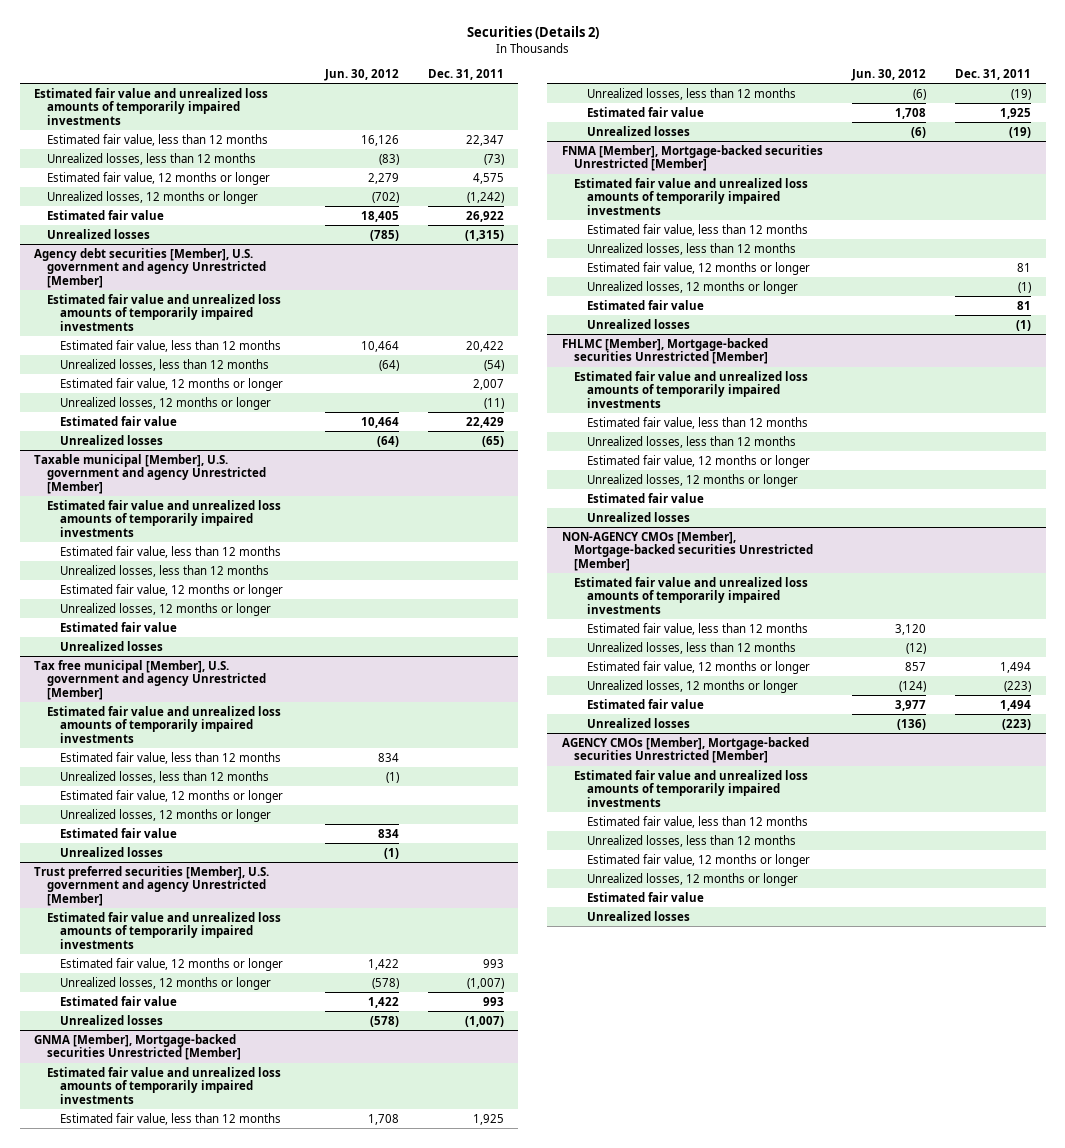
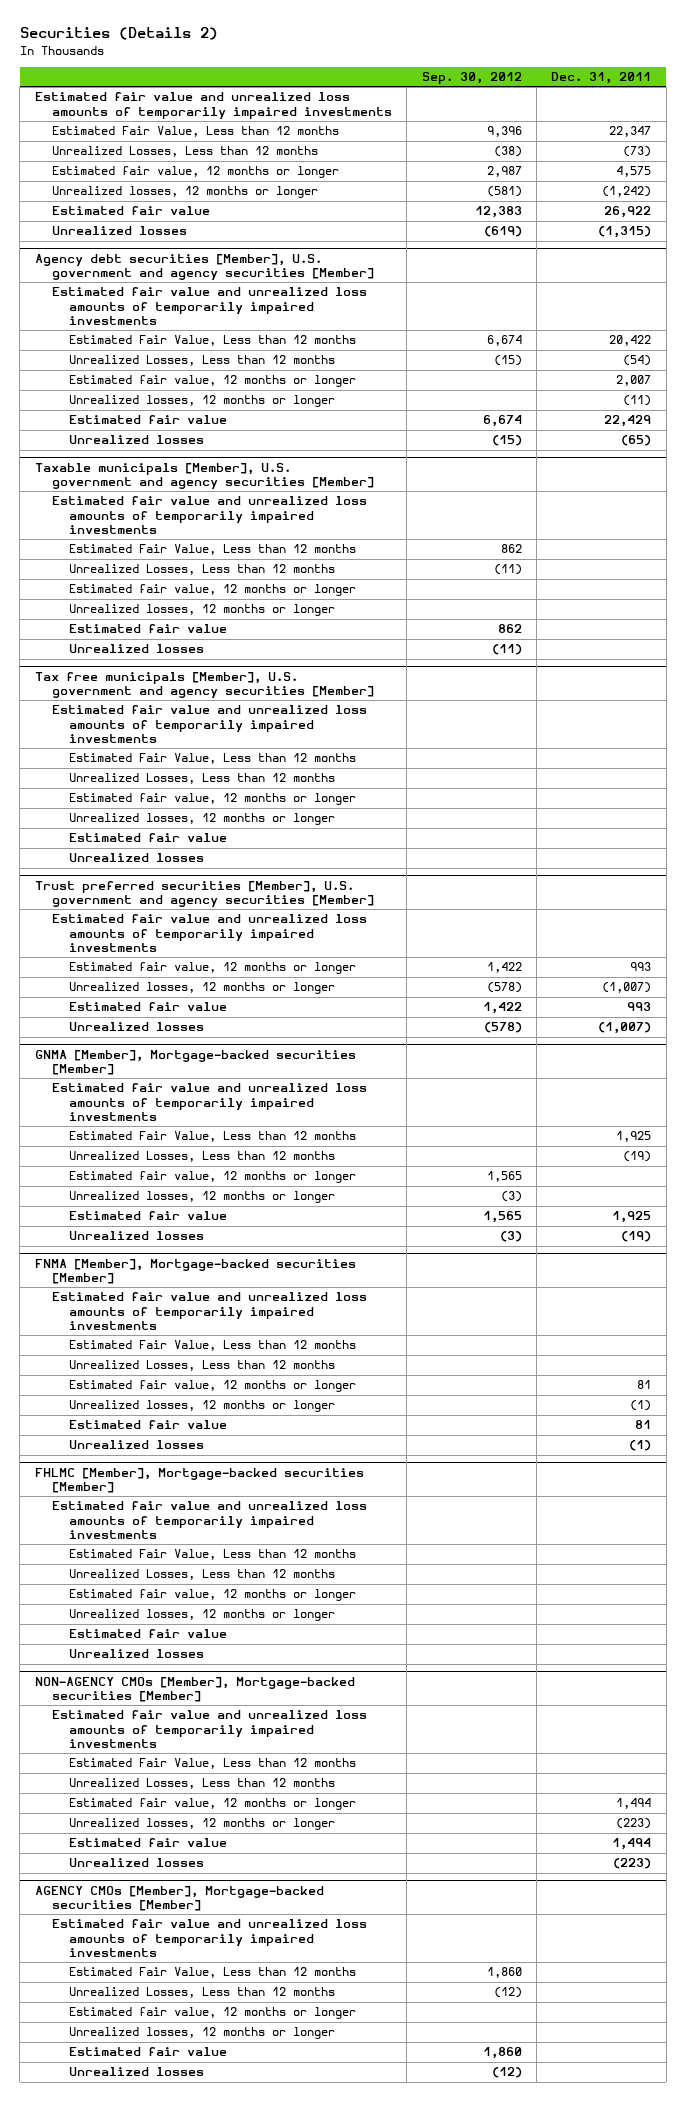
- | Jun. 30, 2012 | Dec. 31, 2011
+ | Sep. 30, 2012 | Dec. 31, 2011
- Estimated fair value, less than 12 months | 16,126 | 22,347
- Unrealized losses, less than 12 months | (83) | (73)
+ Estimated Fair Value, Less than 12 months | 9,396 | 22,347
+ Unrealized Losses, Less than 12 months | (38) | (73)
- Agency debt securities [Member], U.S. government and agency Unrestricted [Member]
+ Agency debt securities [Member], U.S. government and agency securities [Member]
- Estimated fair value, less than 12 months | 10,464 | 20,422
- Unrealized losses, less than 12 months | (64) | (54)
+ Estimated Fair Value, Less than 12 months | 6,674 | 20,422
+ Unrealized Losses, Less than 12 months | (15) | (54)
- Taxable municipal [Member], U.S. government and agency Unrestricted [Member]
+ Taxable municipals [Member], U.S. government and agency securities [Member]
- Estimated fair value, less than 12 months
- Unrealized losses, less than 12 months
+ Estimated Fair Value, Less than 12 months | 862 |
+ Unrealized Losses, Less than 12 months | (11) |
- Tax free municipal [Member], U.S. government and agency Unrestricted [Member]
+ Tax free municipals [Member], U.S. government and agency securities [Member]
- Estimated fair value, less than 12 months | 834 |
- Unrealized losses, less than 12 months | (1) |
+ Estimated Fair Value, Less than 12 months
+ Unrealized Losses, Less than 12 months
- Trust preferred securities [Member], U.S. government and agency Unrestricted [Member]
+ Trust preferred securities [Member], U.S. government and agency securities [Member]
- GNMA [Member], Mortgage-backed securities Unrestricted [Member]
+ GNMA [Member], Mortgage-backed securities [Member]
- Estimated fair value, less than 12 months | 1,708 | 1,925
- Unrealized losses, less than 12 months | (6) | (19)
+ Estimated Fair Value, Less than 12 months | | 1,925
+ Unrealized Losses, Less than 12 months | | (19)
+ Estimated fair value, 12 months or longer | 1,565 |
+ Unrealized losses, 12 months or longer | (3) |
- FNMA [Member], Mortgage-backed securities Unrestricted [Member]
+ FNMA [Member], Mortgage-backed securities [Member]
- Estimated fair value, less than 12 months
- Unrealized losses, less than 12 months
+ Estimated Fair Value, Less than 12 months
+ Unrealized Losses, Less than 12 months
- FHLMC [Member], Mortgage-backed securities Unrestricted [Member]
+ FHLMC [Member], Mortgage-backed securities [Member]
- Estimated fair value, less than 12 months
- Unrealized losses, less than 12 months
+ Estimated Fair Value, Less than 12 months
+ Unrealized Losses, Less than 12 months
- NON-AGENCY CMOs [Member], Mortgage-backed securities Unrestricted [Member]
+ NON-AGENCY CMOs [Member], Mortgage-backed securities [Member]
- Estimated fair value, less than 12 months | 3,120 |
- Unrealized losses, less than 12 months | (12) |
+ Estimated Fair Value, Less than 12 months
+ Unrealized Losses, Less than 12 months
- AGENCY CMOs [Member], Mortgage-backed securities Unrestricted [Member]
+ AGENCY CMOs [Member], Mortgage-backed securities [Member]
- Estimated fair value, less than 12 months
- Unrealized losses, less than 12 months
+ Estimated Fair Value, Less than 12 months | 1,860 |
+ Unrealized Losses, Less than 12 months | (12) |

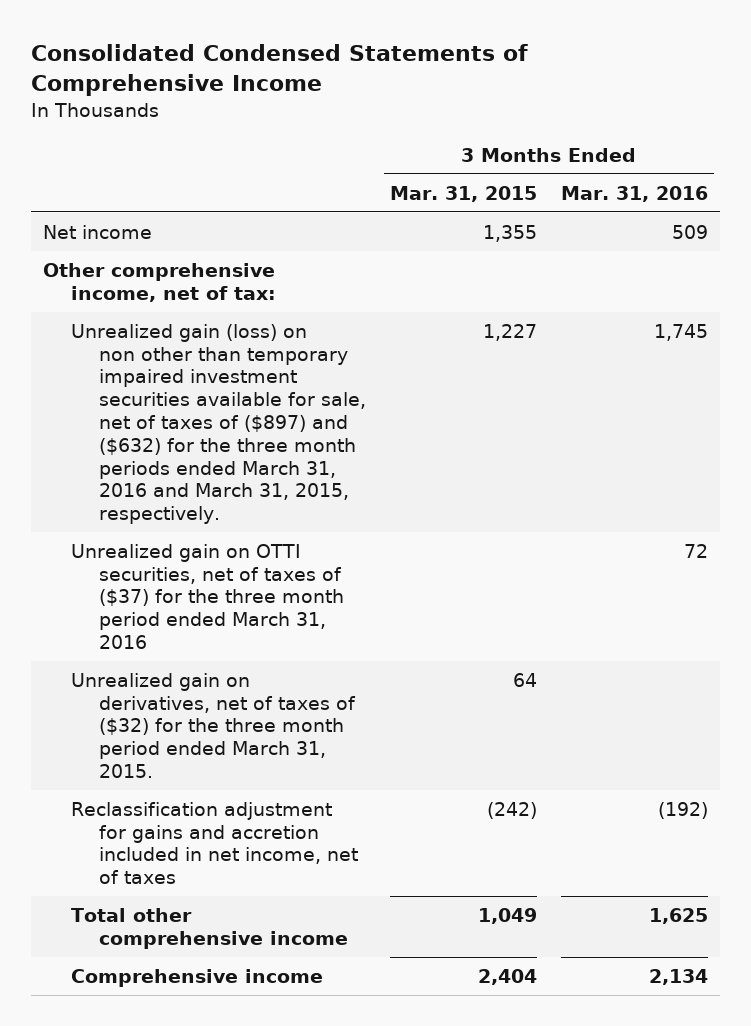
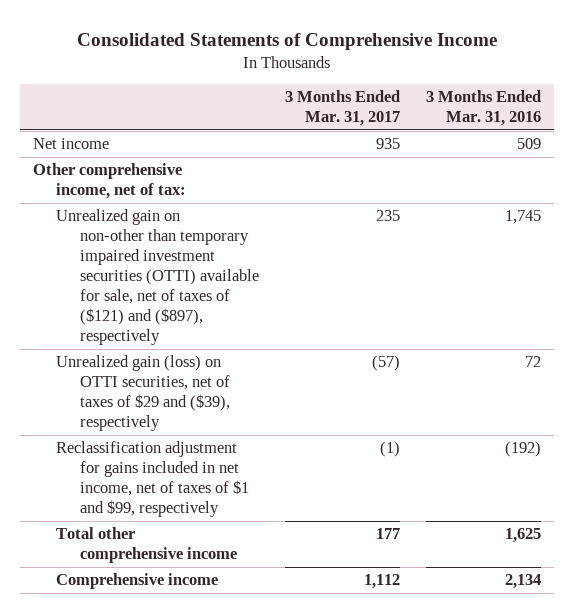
- Consolidated Condensed Statements of Comprehensive Income
+ Consolidated Statements of Comprehensive Income
- | 3 Months Ended Mar. 31, 2015 | 3 Months Ended Mar. 31, 2016
+ | 3 Months Ended Mar. 31, 2017 | 3 Months Ended Mar. 31, 2016
- Unrealized gain (loss) on non other than temporary impaired investment securities available for sale, net of taxes of ($897) and ($632) for the three month periods ended March 31, 2016 and March 31, 2015, respectively. | 1,227 | 1,745
- Unrealized gain on OTTI securities, net of taxes of ($37) for the three month period ended March 31, 2016 | | 72
- Unrealized gain on derivatives, net of taxes of ($32) for the three month period ended March 31, 2015. | 64 |
- Reclassification adjustment for gains and accretion included in net income, net of taxes | (242) | (192)
+ Unrealized gain on non-other than temporary impaired investment securities (OTTI) available for sale, net of taxes of ($121) and ($897), respectively | 235 | 1,745
+ Unrealized gain (loss) on OTTI securities, net of taxes of $29 and ($39), respectively | (57) | 72
+ Reclassification adjustment for gains included in net income, net of taxes of $1 and $99, respectively | (1) | (192)

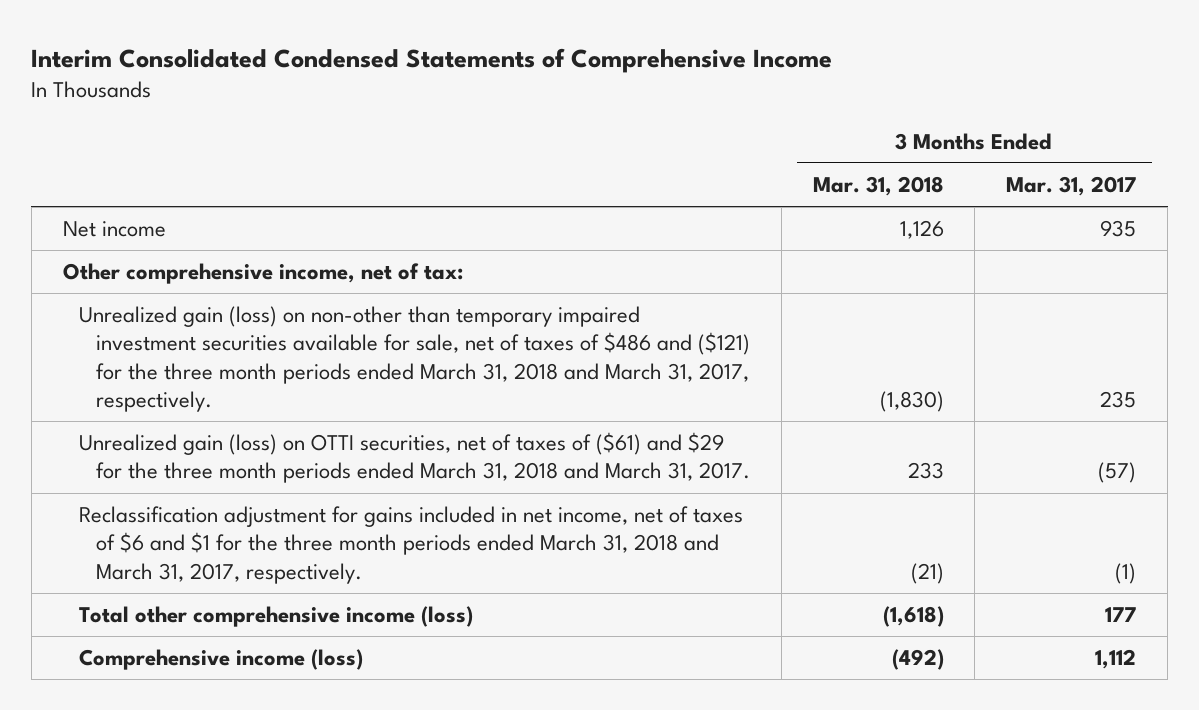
- Consolidated Statements of Comprehensive Income
+ Interim Consolidated Condensed Statements of Comprehensive Income
- | 3 Months Ended Mar. 31, 2017 | 3 Months Ended Mar. 31, 2016
+ | 3 Months Ended Mar. 31, 2018 | 3 Months Ended Mar. 31, 2017
- Unrealized gain on non-other than temporary impaired investment securities (OTTI) available for sale, net of taxes of ($121) and ($897), respectively | 235 | 1,745
- Unrealized gain (loss) on OTTI securities, net of taxes of $29 and ($39), respectively | (57) | 72
- Reclassification adjustment for gains included in net income, net of taxes of $1 and $99, respectively | (1) | (192)
- Total other comprehensive income | 177 | 1,625
- Comprehensive income | 1,112 | 2,134
+ Unrealized gain (loss) on non-other than temporary impaired investment securities available for sale, net of taxes of $486 and ($121) for the three month periods ended March 31, 2018 and March 31, 2017, respectively. | (1,830) | 235
+ Unrealized gain (loss) on OTTI securities, net of taxes of ($61) and $29 for the three month periods ended March 31, 2018 and March 31, 2017. | 233 | (57)
+ Reclassification adjustment for gains included in net income, net of taxes of $6 and $1 for the three month periods ended March 31, 2018 and March 31, 2017, respectively. | (21) | (1)
+ Total other comprehensive income (loss) | (1,618) | 177
+ Comprehensive income (loss) | (492) | 1,112

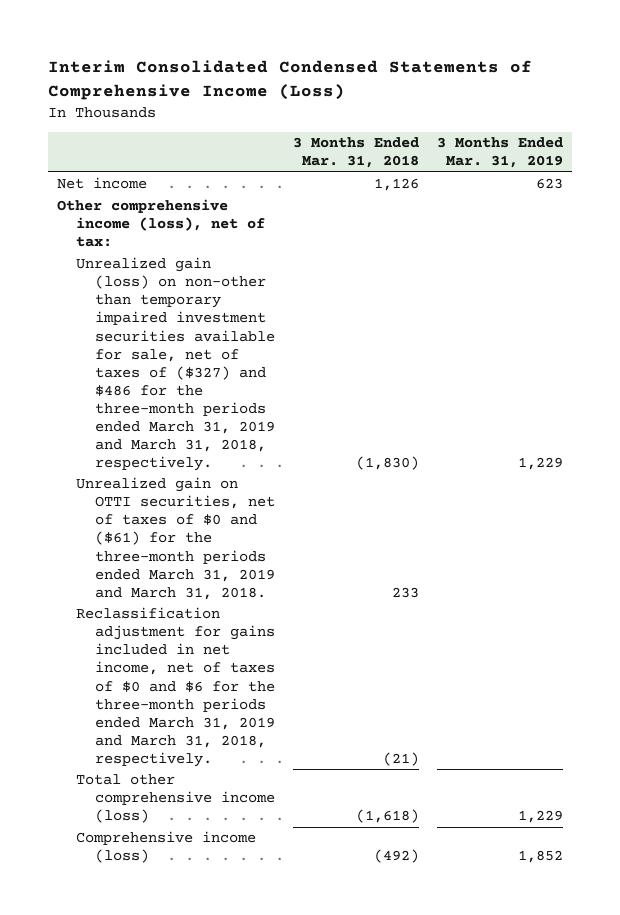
- Interim Consolidated Condensed Statements of Comprehensive Income
+ Interim Consolidated Condensed Statements of Comprehensive Income (Loss)
- | 3 Months Ended Mar. 31, 2018 | 3 Months Ended Mar. 31, 2017
+ | 3 Months Ended Mar. 31, 2018 | 3 Months Ended Mar. 31, 2019
- Other comprehensive income, net of tax:
- Unrealized gain (loss) on non-other than temporary impaired investment securities available for sale, net of taxes of $486 and ($121) for the three month periods ended March 31, 2018 and March 31, 2017, respectively. | (1,830) | 235
- Unrealized gain (loss) on OTTI securities, net of taxes of ($61) and $29 for the three month periods ended March 31, 2018 and March 31, 2017. | 233 | (57)
- Reclassification adjustment for gains included in net income, net of taxes of $6 and $1 for the three month periods ended March 31, 2018 and March 31, 2017, respectively. | (21) | (1)
+ Other comprehensive income (loss), net of tax:
+ Unrealized gain (loss) on non-other than temporary impaired investment securities available for sale, net of taxes of ($327) and $486 for the three-month periods ended March 31, 2019 and March 31, 2018, respectively. | (1,830) | 1,229
+ Unrealized gain on OTTI securities, net of taxes of $0 and ($61) for the three-month periods ended March 31, 2019 and March 31, 2018. | 233 |
+ Reclassification adjustment for gains included in net income, net of taxes of $0 and $6 for the three-month periods ended March 31, 2019 and March 31, 2018, respectively. | (21) |

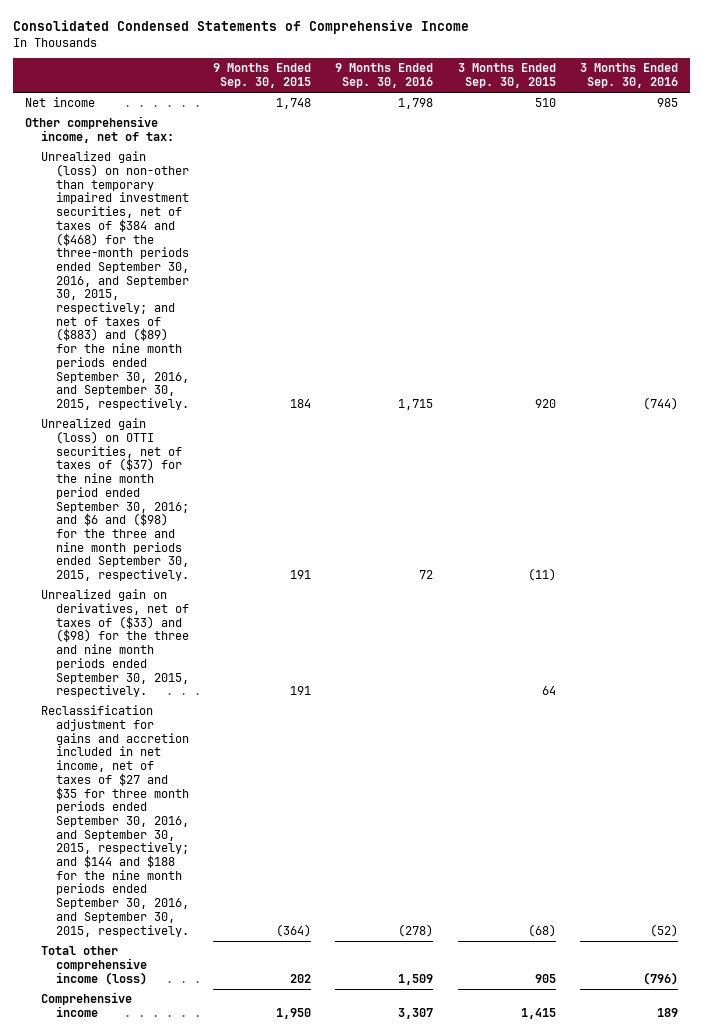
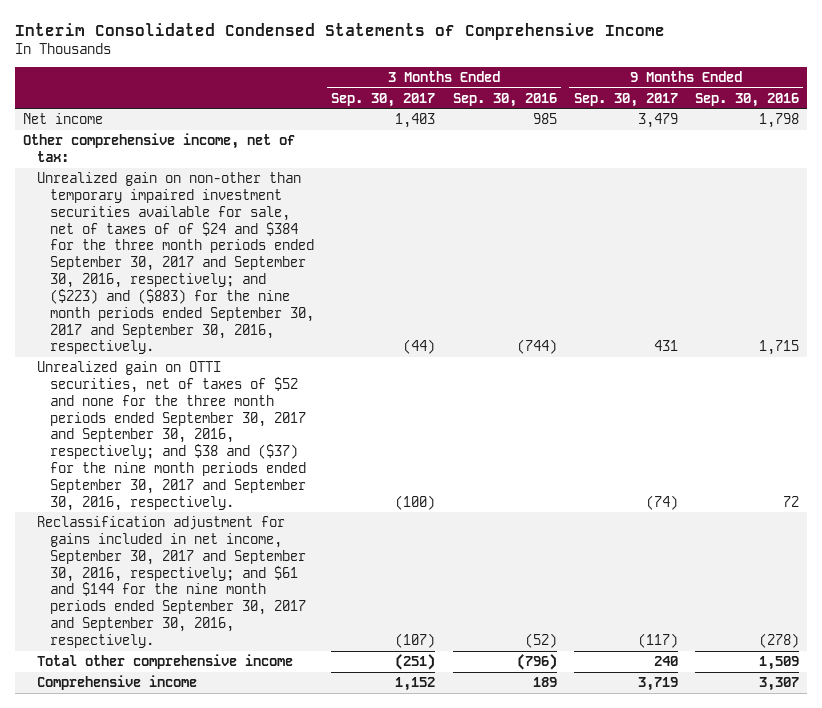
- Consolidated Condensed Statements of Comprehensive Income
+ Interim Consolidated Condensed Statements of Comprehensive Income
- | 9 Months Ended Sep. 30, 2015 | 9 Months Ended Sep. 30, 2016 | 3 Months Ended Sep. 30, 2015 | 3 Months Ended Sep. 30, 2016
+ | 3 Months Ended Sep. 30, 2017 | 3 Months Ended Sep. 30, 2016 | 9 Months Ended Sep. 30, 2017 | 9 Months Ended Sep. 30, 2016
- Unrealized gain (loss) on non-other than temporary impaired investment securities, net of taxes of $384 and ($468) for the three-month periods ended September 30, 2016, and September 30, 2015, respectively; and net of taxes of ($883) and ($89) for the nine month periods ended September 30, 2016, and September 30, 2015, respectively. | 184 | 1,715 | 920 | (744)
- Unrealized gain (loss) on OTTI securities, net of taxes of ($37) for the nine month period ended September 30, 2016; and $6 and ($98) for the three and nine month periods ended September 30, 2015, respectively. | 191 | 72 | (11) |
- Unrealized gain on derivatives, net of taxes of ($33) and ($98) for the three and nine month periods ended September 30, 2015, respectively. | 191 | | 64 |
- Reclassification adjustment for gains and accretion included in net income, net of taxes of $27 and $35 for three month periods ended September 30, 2016, and September 30, 2015, respectively; and $144 and $188 for the nine month periods ended September 30, 2016, and September 30, 2015, respectively. | (364) | (278) | (68) | (52)
- Total other comprehensive income (loss) | 202 | 1,509 | 905 | (796)
+ Unrealized gain on non-other than temporary impaired investment securities available for sale, net of taxes of of $24 and $384 for the three month periods ended September 30, 2017 and September 30, 2016, respectively; and ($223) and ($883) for the nine month periods ended September 30, 2017 and September 30, 2016, respectively. | (44) | (744) | 431 | 1,715
+ Unrealized gain on OTTI securities, net of taxes of $52 and none for the three month periods ended September 30, 2017 and September 30, 2016, respectively; and $38 and ($37) for the nine month periods ended September 30, 2017 and September 30, 2016, respectively. | (100) | | (74) | 72
+ Reclassification adjustment for gains included in net income, September 30, 2017 and September 30, 2016, respectively; and $61 and $144 for the nine month periods ended September 30, 2017 and September 30, 2016, respectively. | (107) | (52) | (117) | (278)
+ Total other comprehensive income | (251) | (796) | 240 | 1,509

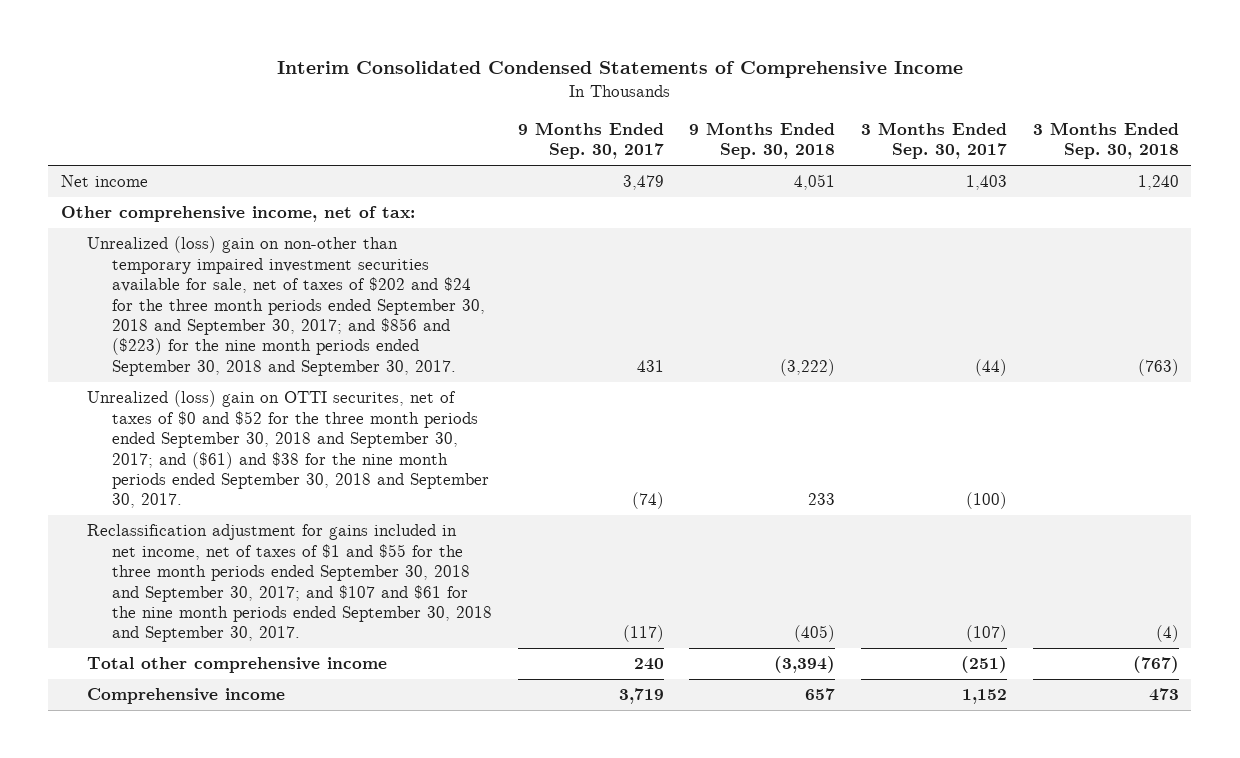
- | 3 Months Ended Sep. 30, 2017 | 3 Months Ended Sep. 30, 2016 | 9 Months Ended Sep. 30, 2017 | 9 Months Ended Sep. 30, 2016
+ | 9 Months Ended Sep. 30, 2017 | 9 Months Ended Sep. 30, 2018 | 3 Months Ended Sep. 30, 2017 | 3 Months Ended Sep. 30, 2018
- Unrealized gain on non-other than temporary impaired investment securities available for sale, net of taxes of of $24 and $384 for the three month periods ended September 30, 2017 and September 30, 2016, respectively; and ($223) and ($883) for the nine month periods ended September 30, 2017 and September 30, 2016, respectively. | (44) | (744) | 431 | 1,715
- Unrealized gain on OTTI securities, net of taxes of $52 and none for the three month periods ended September 30, 2017 and September 30, 2016, respectively; and $38 and ($37) for the nine month periods ended September 30, 2017 and September 30, 2016, respectively. | (100) | | (74) | 72
- Reclassification adjustment for gains included in net income, September 30, 2017 and September 30, 2016, respectively; and $61 and $144 for the nine month periods ended September 30, 2017 and September 30, 2016, respectively. | (107) | (52) | (117) | (278)
+ Unrealized (loss) gain on non-other than temporary impaired investment securities available for sale, net of taxes of $202 and $24 for the three month periods ended September 30, 2018 and September 30, 2017; and $856 and ($223) for the nine month periods ended September 30, 2018 and September 30, 2017. | 431 | (3,222) | (44) | (763)
+ Unrealized (loss) gain on OTTI securites, net of taxes of $0 and $52 for the three month periods ended September 30, 2018 and September 30, 2017; and ($61) and $38 for the nine month periods ended September 30, 2018 and September 30, 2017. | (74) | 233 | (100) |
+ Reclassification adjustment for gains included in net income, net of taxes of $1 and $55 for the three month periods ended September 30, 2018 and September 30, 2017; and $107 and $61 for the nine month periods ended September 30, 2018 and September 30, 2017. | (117) | (405) | (107) | (4)

